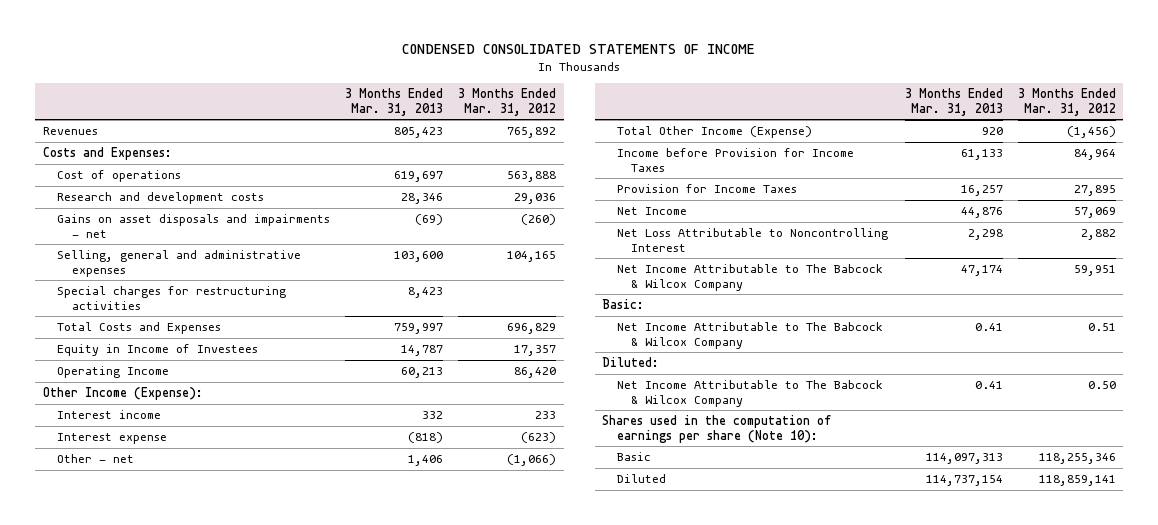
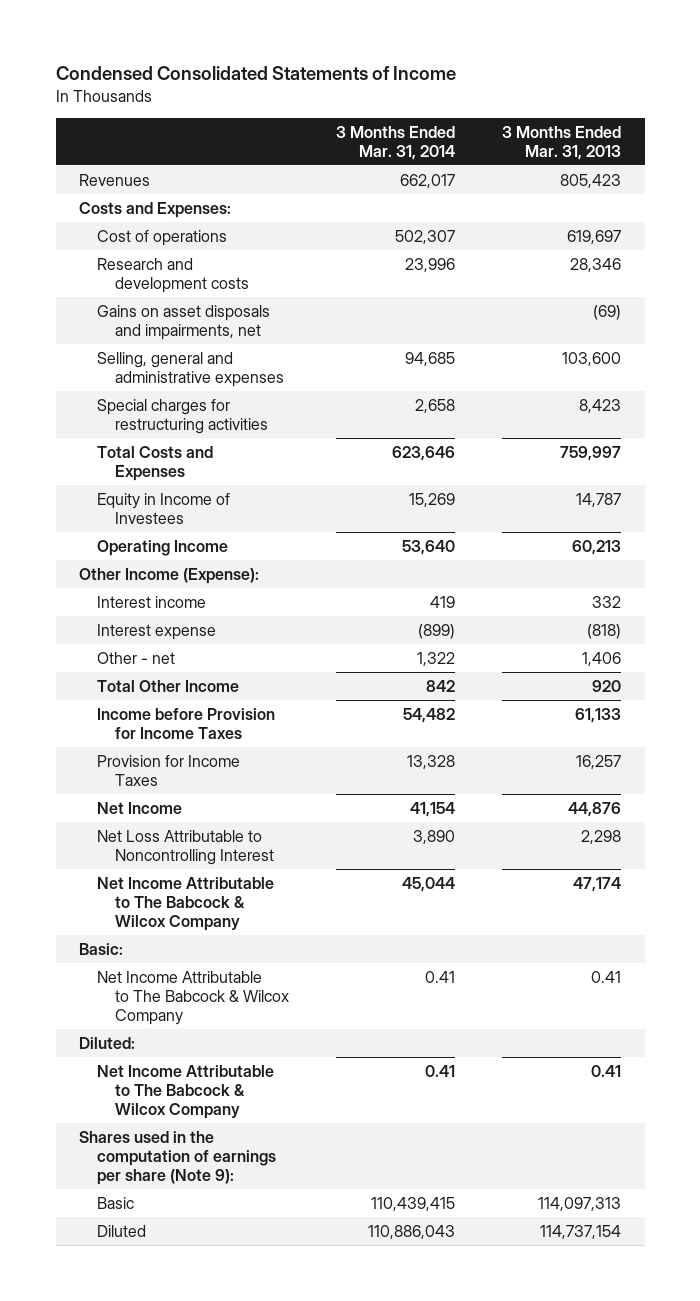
- CONDENSED CONSOLIDATED STATEMENTS OF INCOME
+ Condensed Consolidated Statements of Income
- | 3 Months Ended Mar. 31, 2013 | 3 Months Ended Mar. 31, 2012
+ | 3 Months Ended Mar. 31, 2014 | 3 Months Ended Mar. 31, 2013
- Gains on asset disposals and impairments - net | (69) | (260)
+ Gains on asset disposals and impairments, net | | (69)
- Total Other Income (Expense) | 920 | (1,456)
+ Total Other Income | 842 | 920
- Shares used in the computation of earnings per share (Note 10):
+ Shares used in the computation of earnings per share (Note 9):

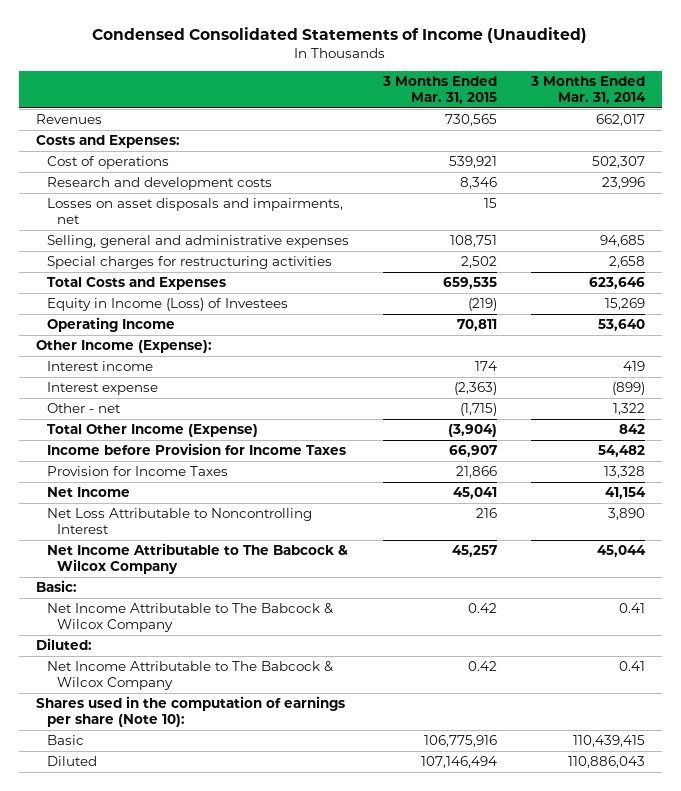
- Condensed Consolidated Statements of Income
+ Condensed Consolidated Statements of Income (Unaudited)
- | 3 Months Ended Mar. 31, 2014 | 3 Months Ended Mar. 31, 2013
+ | 3 Months Ended Mar. 31, 2015 | 3 Months Ended Mar. 31, 2014
- Gains on asset disposals and impairments, net | | (69)
+ Losses on asset disposals and impairments, net | 15 |
- Equity in Income of Investees | 15,269 | 14,787
+ Equity in Income (Loss) of Investees | (219) | 15,269
- Total Other Income | 842 | 920
+ Total Other Income (Expense) | (3,904) | 842
- Shares used in the computation of earnings per share (Note 9):
+ Shares used in the computation of earnings per share (Note 10):

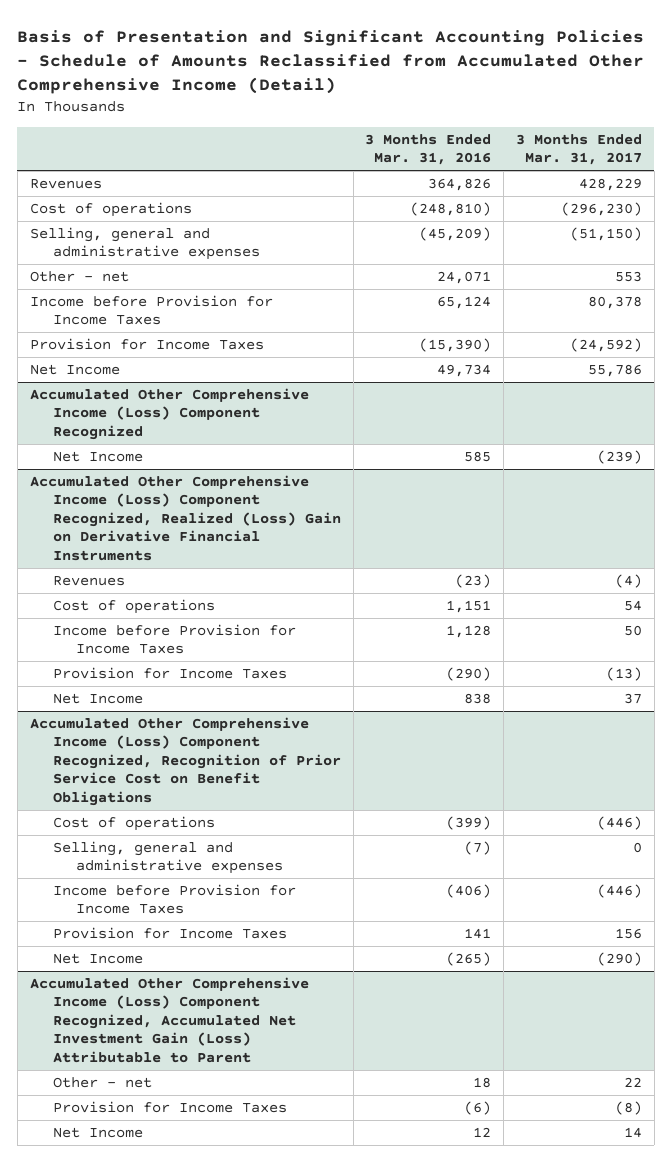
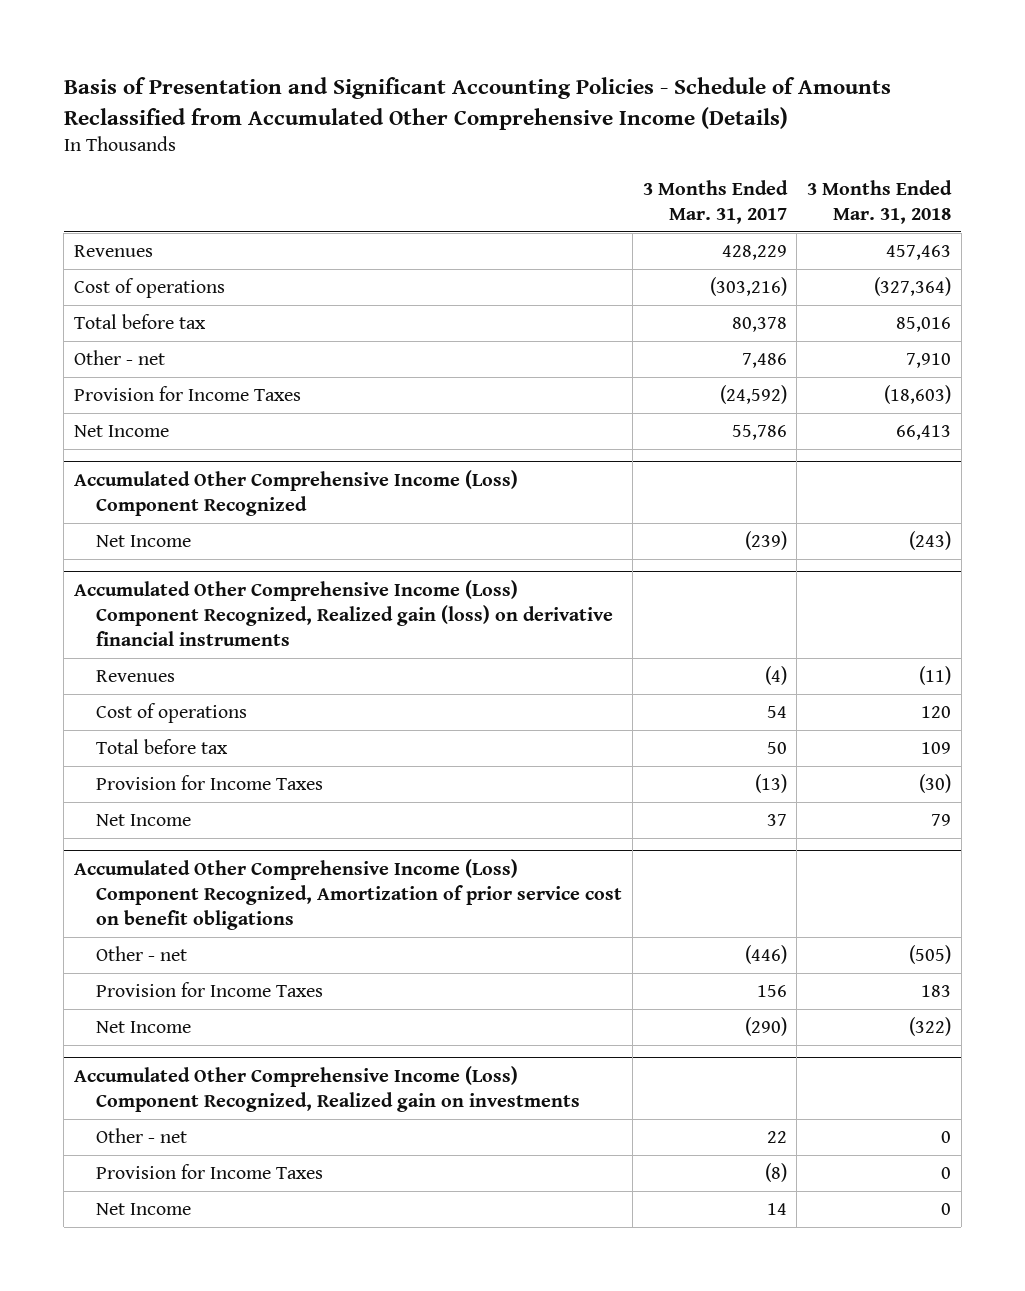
- Basis of Presentation and Significant Accounting Policies - Schedule of Amounts Reclassified from Accumulated Other Comprehensive Income (Detail)
+ Basis of Presentation and Significant Accounting Policies - Schedule of Amounts Reclassified from Accumulated Other Comprehensive Income (Details)
- | 3 Months Ended Mar. 31, 2016 | 3 Months Ended Mar. 31, 2017
+ | 3 Months Ended Mar. 31, 2017 | 3 Months Ended Mar. 31, 2018
- Cost of operations | (248,810) | (296,230)
- Selling, general and administrative expenses | (45,209) | (51,150)
- Other - net | 24,071 | 553
- Income before Provision for Income Taxes | 65,124 | 80,378
+ Cost of operations | (303,216) | (327,364)
+ Total before tax | 80,378 | 85,016
+ Other - net | 7,486 | 7,910
- Accumulated Other Comprehensive Income (Loss) Component Recognized, Realized (Loss) Gain on Derivative Financial Instruments
+ Accumulated Other Comprehensive Income (Loss) Component Recognized, Realized gain (loss) on derivative financial instruments
- Income before Provision for Income Taxes | 1,128 | 50
+ Total before tax | 50 | 109
- Accumulated Other Comprehensive Income (Loss) Component Recognized, Recognition of Prior Service Cost on Benefit Obligations
- Cost of operations | (399) | (446)
- Selling, general and administrative expenses | (7) | 0
- Income before Provision for Income Taxes | (406) | (446)
+ Accumulated Other Comprehensive Income (Loss) Component Recognized, Amortization of prior service cost on benefit obligations
+ Other - net | (446) | (505)
- Accumulated Other Comprehensive Income (Loss) Component Recognized, Accumulated Net Investment Gain (Loss) Attributable to Parent
+ Accumulated Other Comprehensive Income (Loss) Component Recognized, Realized gain on investments

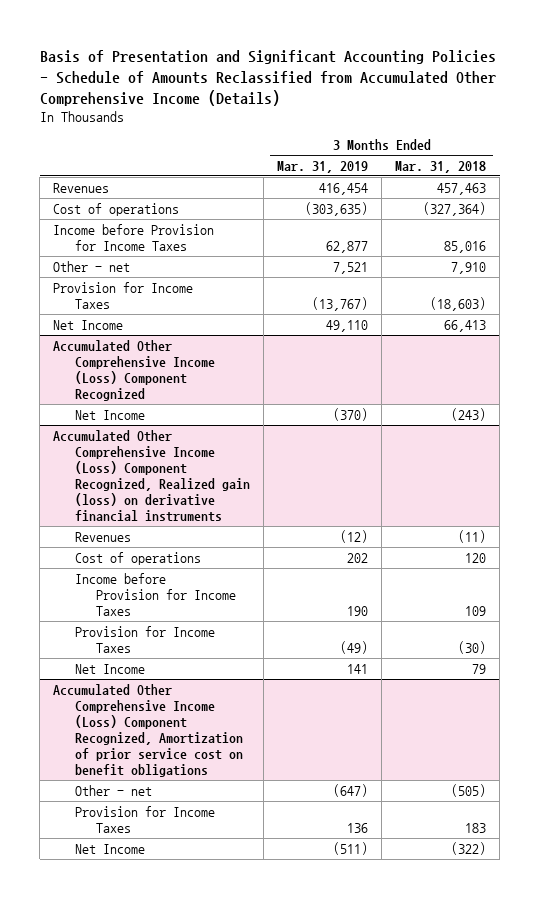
- | 3 Months Ended Mar. 31, 2017 | 3 Months Ended Mar. 31, 2018
+ | 3 Months Ended Mar. 31, 2019 | 3 Months Ended Mar. 31, 2018
- Total before tax | 80,378 | 85,016
+ Income before Provision for Income Taxes | 62,877 | 85,016
@ Accumulated Other Comprehensive Income (Loss) Component Recognized, Realized gain (loss) on derivative financial instruments
- Total before tax | 50 | 109
+ Income before Provision for Income Taxes | 190 | 109
- Accumulated Other Comprehensive Income (Loss) Component Recognized, Realized gain on investments
- Other - net | 22 | 0
- Provision for Income Taxes | (8) | 0
- Net Income | 14 | 0

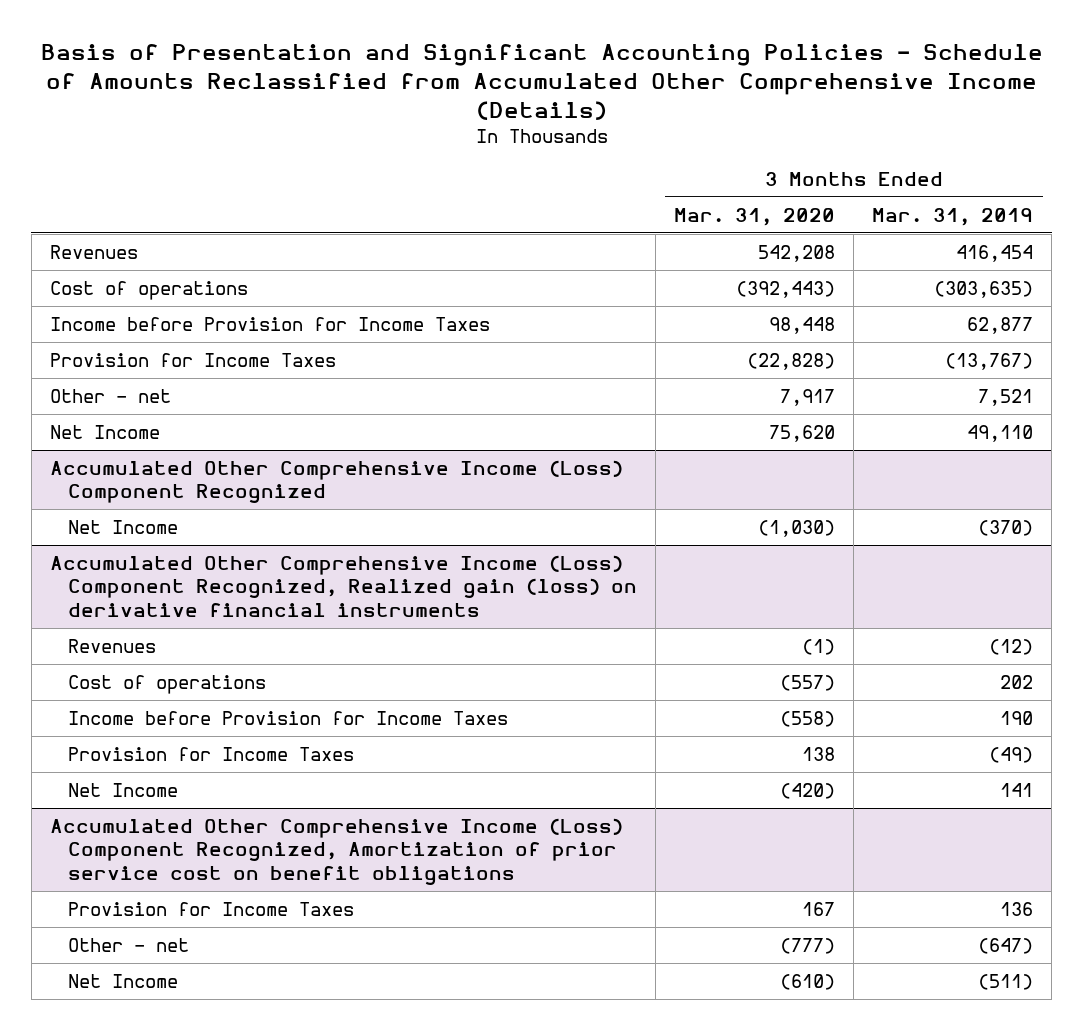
- | 3 Months Ended Mar. 31, 2019 | 3 Months Ended Mar. 31, 2018
+ | 3 Months Ended Mar. 31, 2020 | 3 Months Ended Mar. 31, 2019
moved down: Other - net | 7,917 | 7,521
@ Accumulated Other Comprehensive Income (Loss) Component Recognized, Amortization of prior service cost on benefit obligations
moved down: Other - net | (777) | (647)

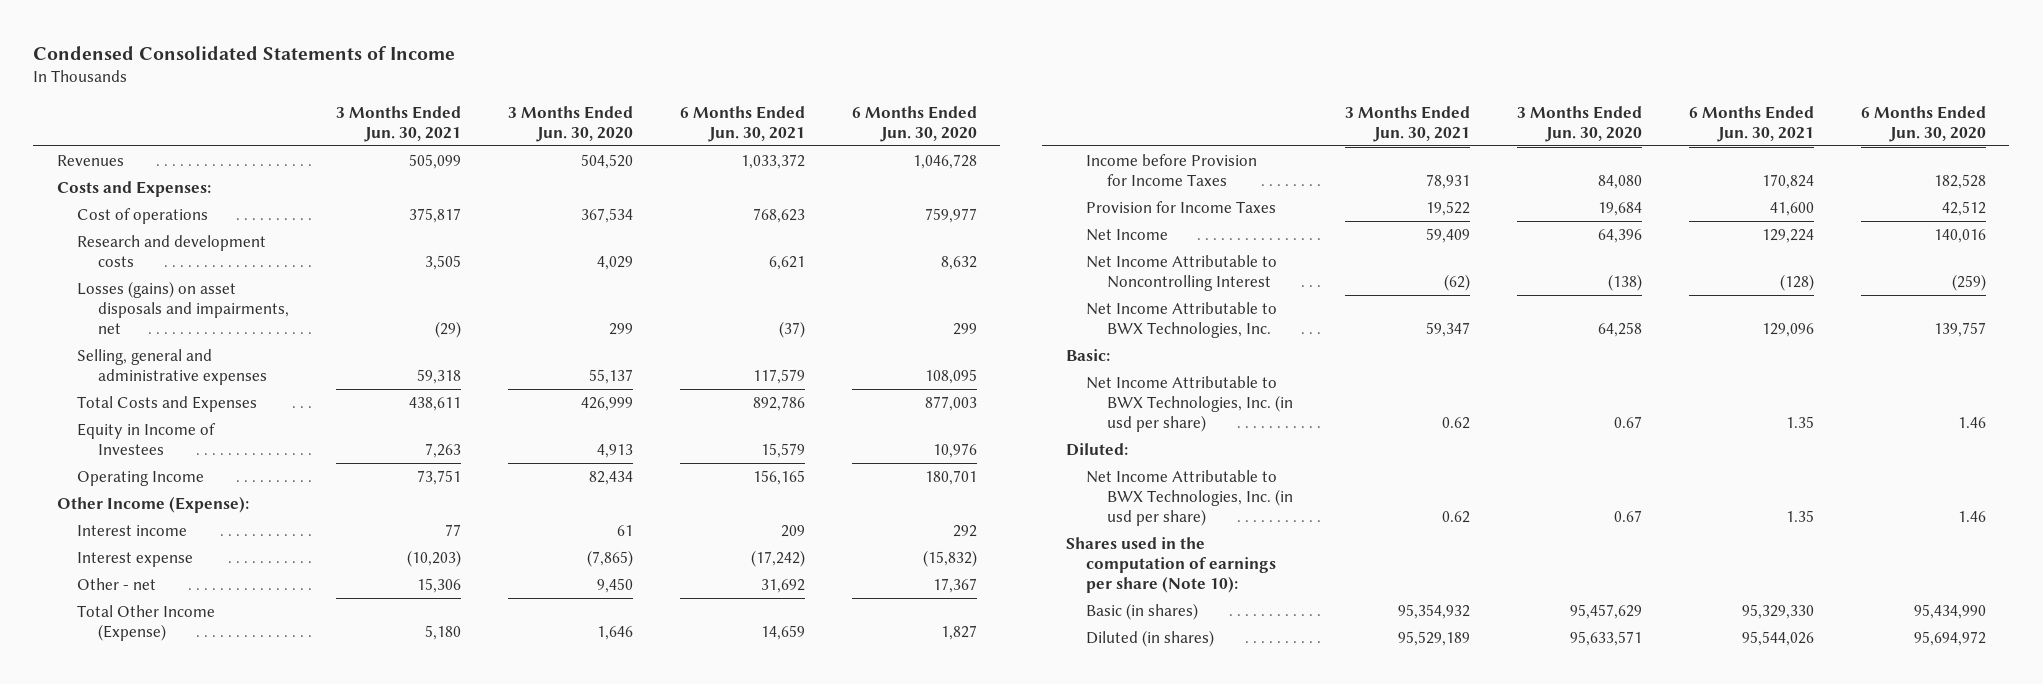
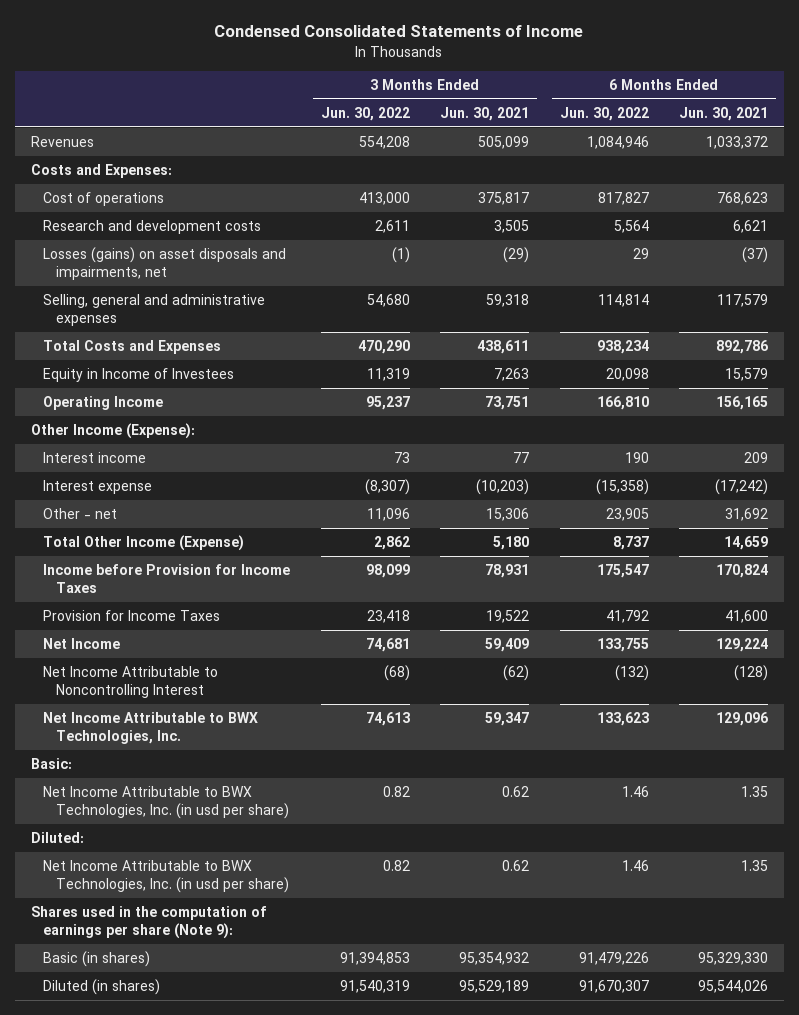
- | 3 Months Ended Jun. 30, 2021 | 3 Months Ended Jun. 30, 2020 | 6 Months Ended Jun. 30, 2021 | 6 Months Ended Jun. 30, 2020
+ | 3 Months Ended Jun. 30, 2022 | 3 Months Ended Jun. 30, 2021 | 6 Months Ended Jun. 30, 2022 | 6 Months Ended Jun. 30, 2021
- Shares used in the computation of earnings per share (Note 10):
+ Shares used in the computation of earnings per share (Note 9):

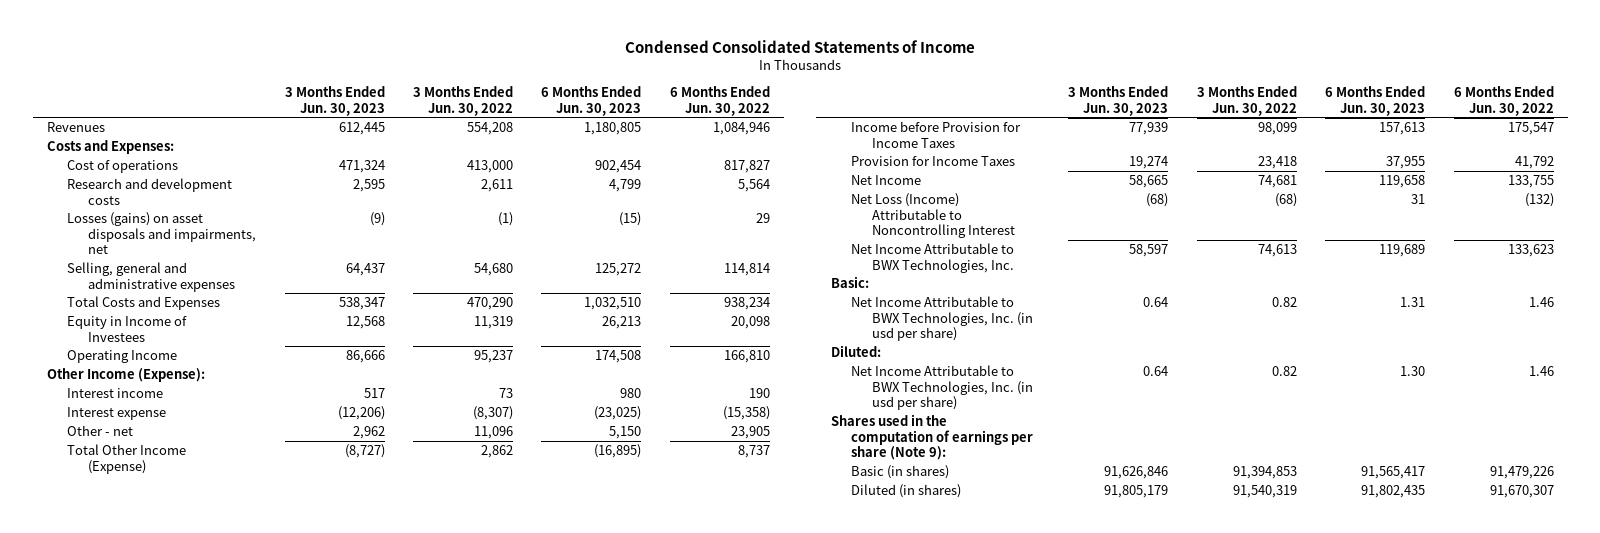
- | 3 Months Ended Jun. 30, 2022 | 3 Months Ended Jun. 30, 2021 | 6 Months Ended Jun. 30, 2022 | 6 Months Ended Jun. 30, 2021
+ | 3 Months Ended Jun. 30, 2023 | 3 Months Ended Jun. 30, 2022 | 6 Months Ended Jun. 30, 2023 | 6 Months Ended Jun. 30, 2022
- Net Income Attributable to Noncontrolling Interest | (68) | (62) | (132) | (128)
+ Net Loss (Income) Attributable to Noncontrolling Interest | (68) | (68) | 31 | (132)

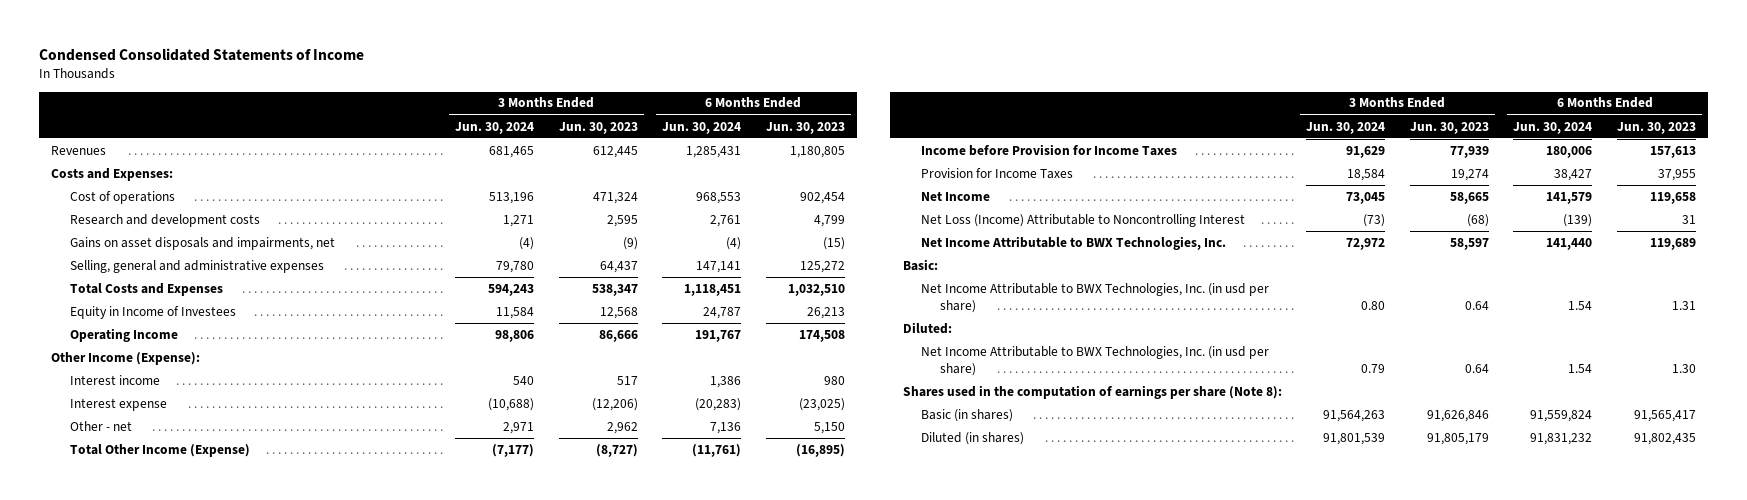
- | 3 Months Ended Jun. 30, 2023 | 3 Months Ended Jun. 30, 2022 | 6 Months Ended Jun. 30, 2023 | 6 Months Ended Jun. 30, 2022
+ | 3 Months Ended Jun. 30, 2024 | 3 Months Ended Jun. 30, 2023 | 6 Months Ended Jun. 30, 2024 | 6 Months Ended Jun. 30, 2023
- Losses (gains) on asset disposals and impairments, net | (9) | (1) | (15) | 29
+ Gains on asset disposals and impairments, net | (4) | (9) | (4) | (15)
- Shares used in the computation of earnings per share (Note 9):
+ Shares used in the computation of earnings per share (Note 8):

